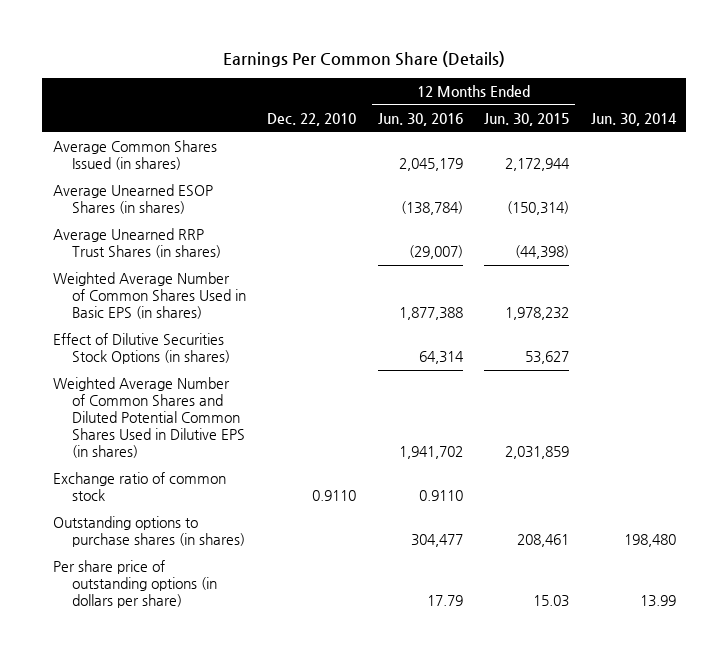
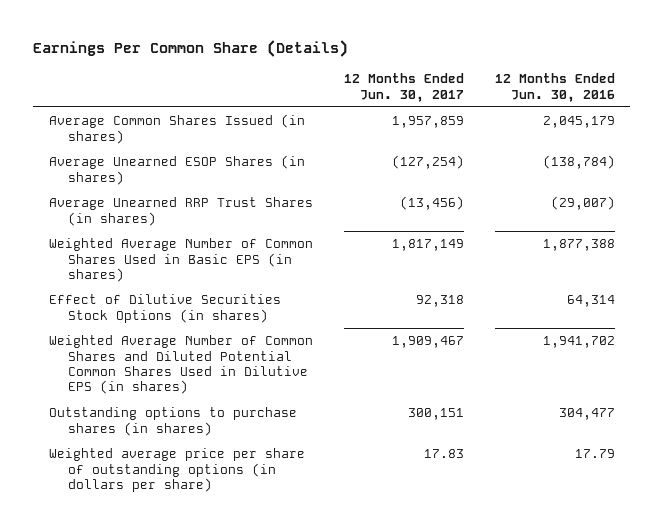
- | Dec. 22, 2010 | 12 Months Ended Jun. 30, 2016 | 12 Months Ended Jun. 30, 2015 | Jun. 30, 2014
+ | 12 Months Ended Jun. 30, 2017 | 12 Months Ended Jun. 30, 2016
- Exchange ratio of common stock | 0.9110 | 0.9110 | |
- Per share price of outstanding options (in dollars per share) | | 17.79 | 15.03 | 13.99
+ Weighted average price per share of outstanding options (in dollars per share) | 17.83 | 17.79

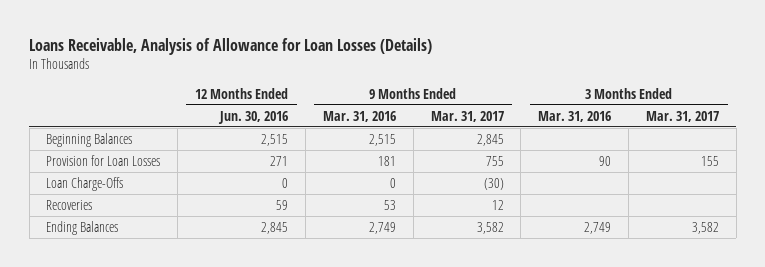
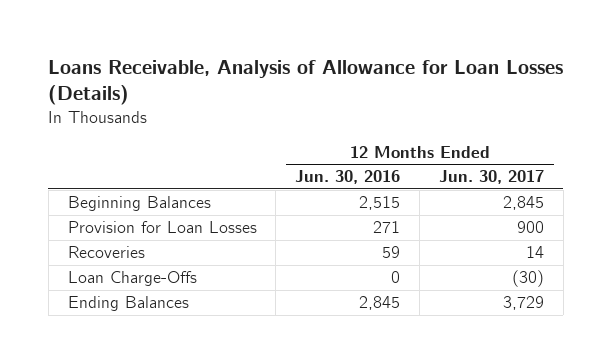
- | 12 Months Ended Jun. 30, 2016 | 9 Months Ended Mar. 31, 2016 | 9 Months Ended Mar. 31, 2017 | 3 Months Ended Mar. 31, 2016 | 3 Months Ended Mar. 31, 2017
+ | 12 Months Ended Jun. 30, 2016 | 12 Months Ended Jun. 30, 2017
moved down: Loan Charge-Offs | 0 | (30)

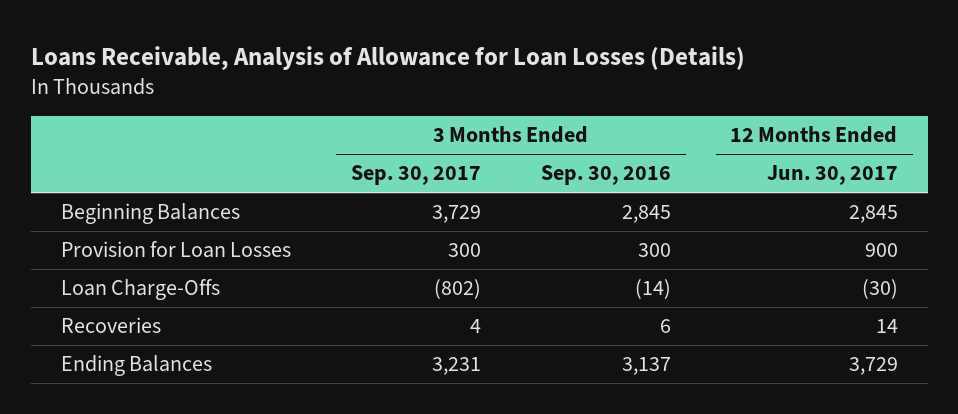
- | 12 Months Ended Jun. 30, 2016 | 12 Months Ended Jun. 30, 2017
+ | 3 Months Ended Sep. 30, 2017 | 3 Months Ended Sep. 30, 2016 | 12 Months Ended Jun. 30, 2017
moved down: Recoveries | 4 | 6 | 14

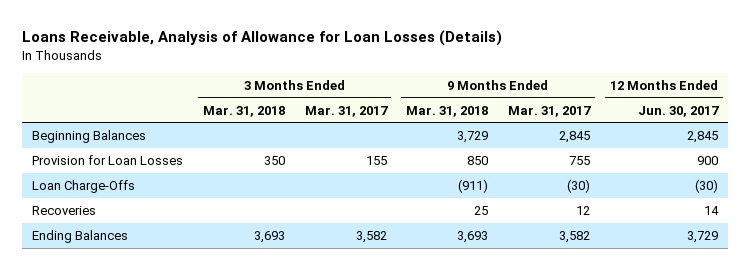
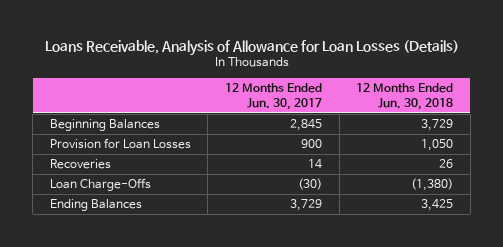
- | 3 Months Ended Mar. 31, 2018 | 3 Months Ended Mar. 31, 2017 | 9 Months Ended Mar. 31, 2018 | 9 Months Ended Mar. 31, 2017 | 12 Months Ended Jun. 30, 2017
+ | 12 Months Ended Jun. 30, 2017 | 12 Months Ended Jun. 30, 2018
moved down: Loan Charge-Offs | (30) | (1,380)

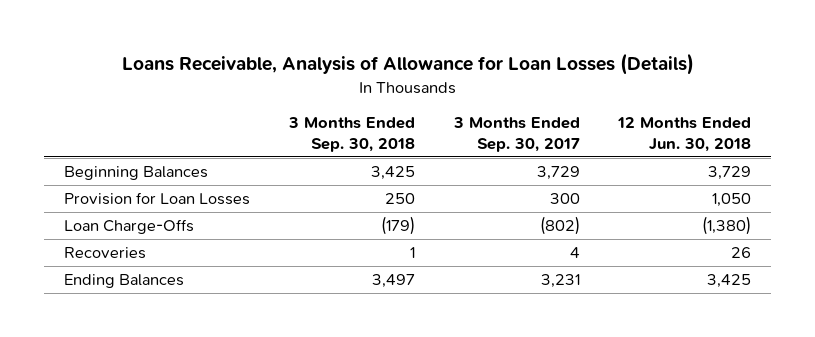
- | 12 Months Ended Jun. 30, 2017 | 12 Months Ended Jun. 30, 2018
+ | 3 Months Ended Sep. 30, 2018 | 3 Months Ended Sep. 30, 2017 | 12 Months Ended Jun. 30, 2018
moved down: Recoveries | 1 | 4 | 26

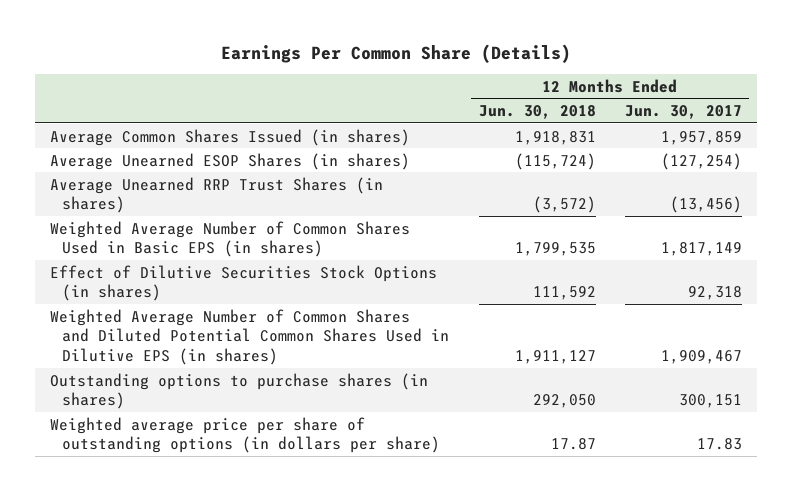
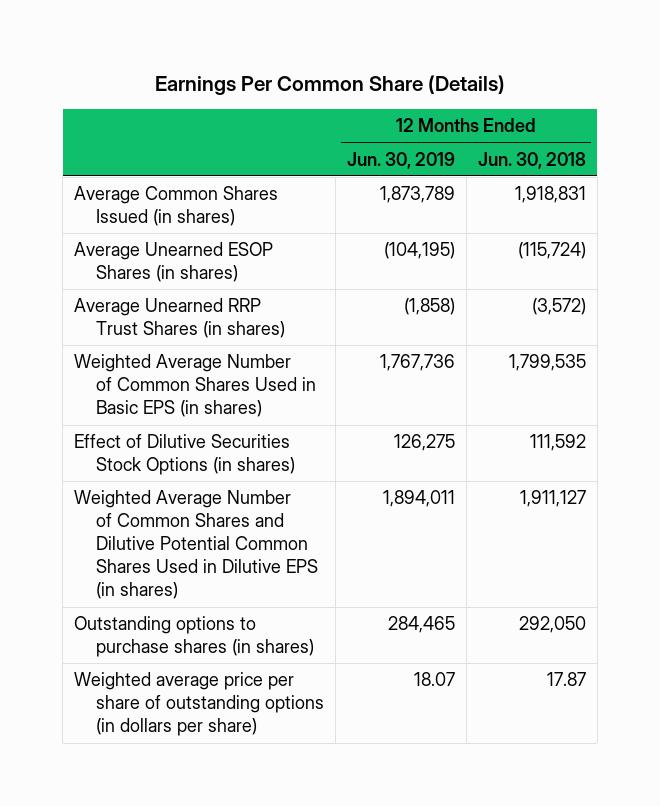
- | 12 Months Ended Jun. 30, 2018 | 12 Months Ended Jun. 30, 2017
+ | 12 Months Ended Jun. 30, 2019 | 12 Months Ended Jun. 30, 2018
- Weighted Average Number of Common Shares and Diluted Potential Common Shares Used in Dilutive EPS (in shares) | 1,911,127 | 1,909,467
+ Weighted Average Number of Common Shares and Dilutive Potential Common Shares Used in Dilutive EPS (in shares) | 1,894,011 | 1,911,127

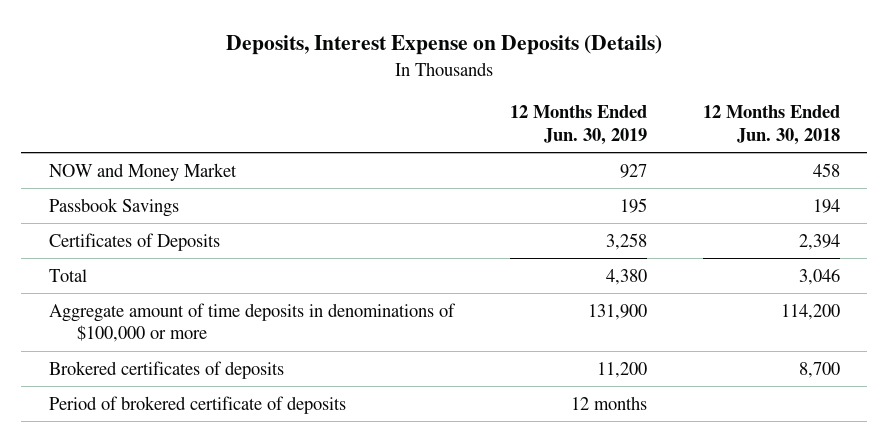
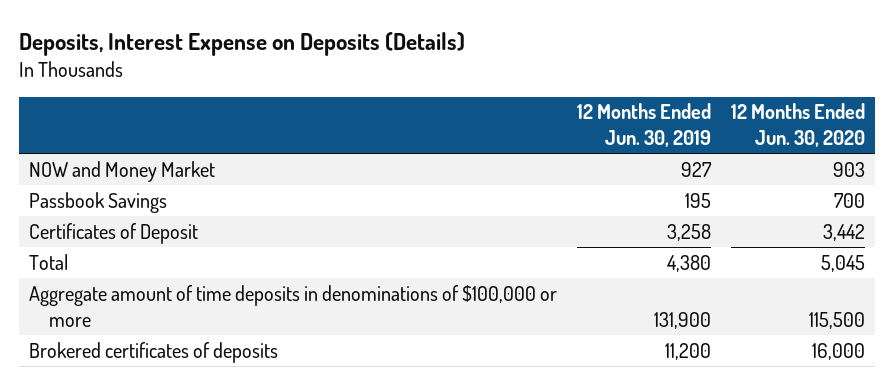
- | 12 Months Ended Jun. 30, 2019 | 12 Months Ended Jun. 30, 2018
+ | 12 Months Ended Jun. 30, 2019 | 12 Months Ended Jun. 30, 2020
- Certificates of Deposits | 3,258 | 2,394
+ Certificates of Deposit | 3,258 | 3,442
- Period of brokered certificate of deposits | 12 months |

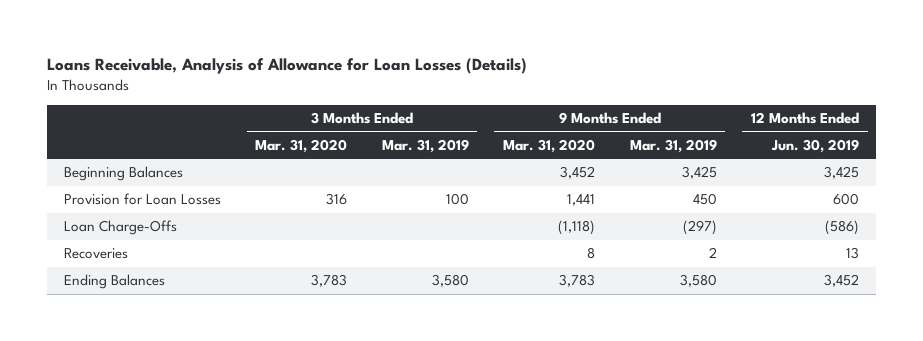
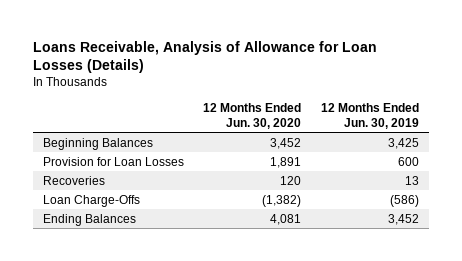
- | 3 Months Ended Mar. 31, 2020 | 3 Months Ended Mar. 31, 2019 | 9 Months Ended Mar. 31, 2020 | 9 Months Ended Mar. 31, 2019 | 12 Months Ended Jun. 30, 2019
+ | 12 Months Ended Jun. 30, 2020 | 12 Months Ended Jun. 30, 2019
moved down: Loan Charge-Offs | (1,382) | (586)

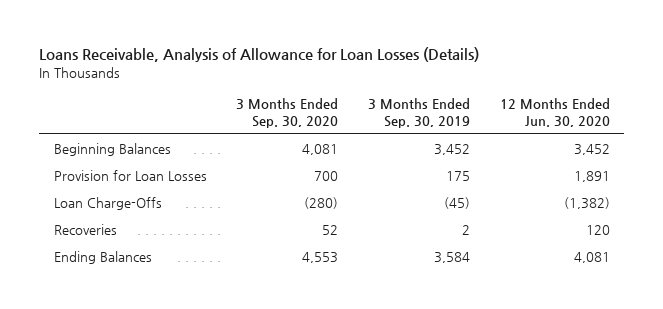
- | 12 Months Ended Jun. 30, 2020 | 12 Months Ended Jun. 30, 2019
+ | 3 Months Ended Sep. 30, 2020 | 3 Months Ended Sep. 30, 2019 | 12 Months Ended Jun. 30, 2020
moved down: Recoveries | 52 | 2 | 120

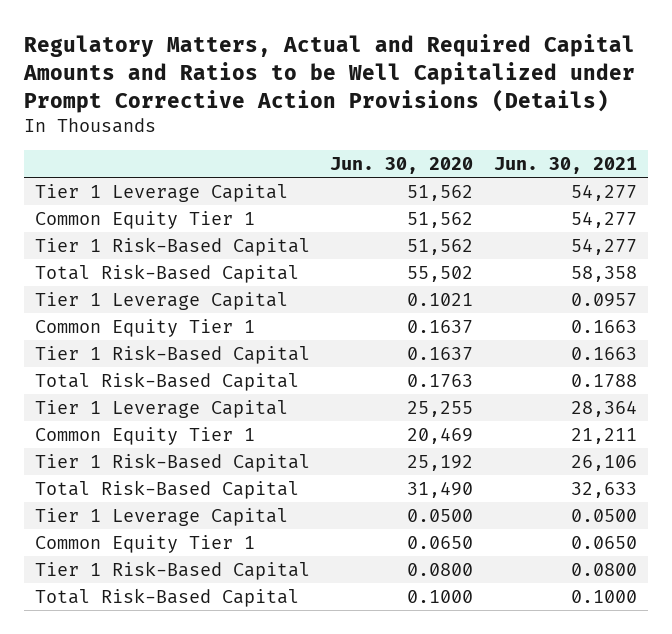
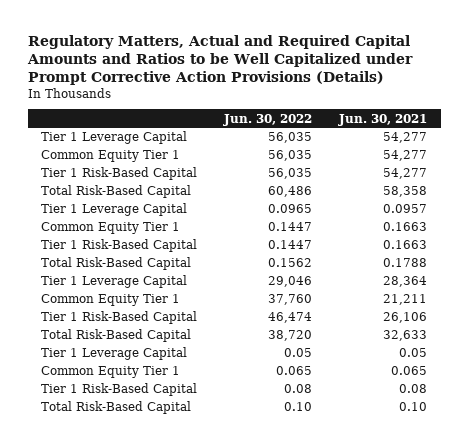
- | Jun. 30, 2020 | Jun. 30, 2021
+ | Jun. 30, 2022 | Jun. 30, 2021
- Tier 1 Leverage Capital | 0.0500 | 0.0500
- Common Equity Tier 1 | 0.0650 | 0.0650
- Tier 1 Risk-Based Capital | 0.0800 | 0.0800
- Total Risk-Based Capital | 0.1000 | 0.1000
+ Tier 1 Leverage Capital | 0.05 | 0.05
+ Common Equity Tier 1 | 0.065 | 0.065
+ Tier 1 Risk-Based Capital | 0.08 | 0.08
+ Total Risk-Based Capital | 0.10 | 0.10

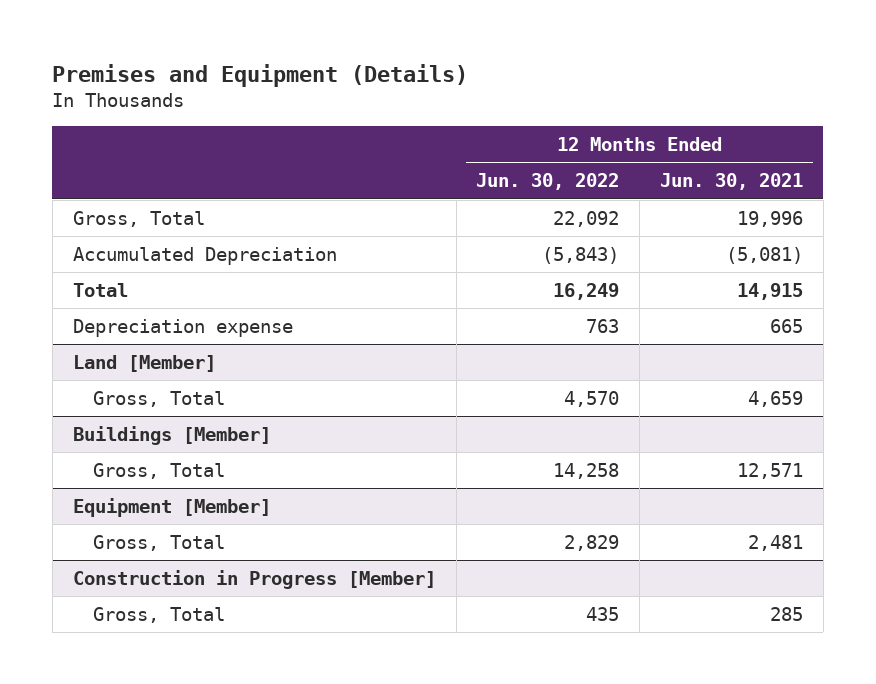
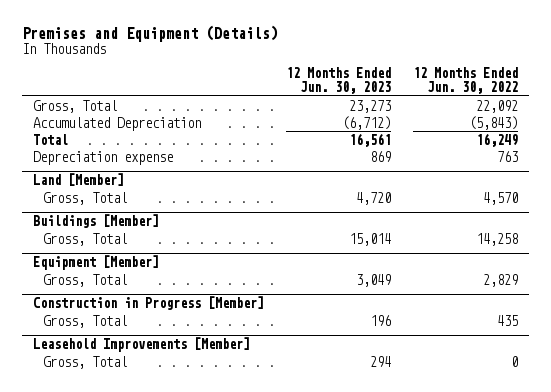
- | 12 Months Ended Jun. 30, 2022 | 12 Months Ended Jun. 30, 2021
+ | 12 Months Ended Jun. 30, 2023 | 12 Months Ended Jun. 30, 2022
+ Leasehold Improvements [Member]
+ Gross, Total | 294 | 0

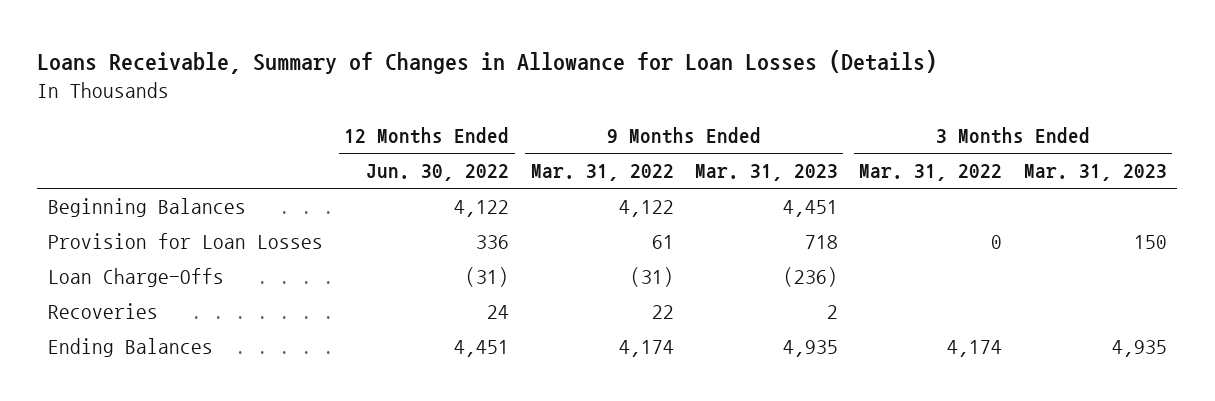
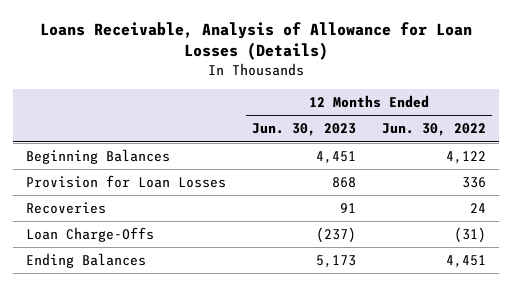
- Loans Receivable, Summary of Changes in Allowance for Loan Losses (Details)
+ Loans Receivable, Analysis of Allowance for Loan Losses (Details)
- | 12 Months Ended Jun. 30, 2022 | 9 Months Ended Mar. 31, 2022 | 9 Months Ended Mar. 31, 2023 | 3 Months Ended Mar. 31, 2022 | 3 Months Ended Mar. 31, 2023
+ | 12 Months Ended Jun. 30, 2023 | 12 Months Ended Jun. 30, 2022
moved down: Loan Charge-Offs | (237) | (31)

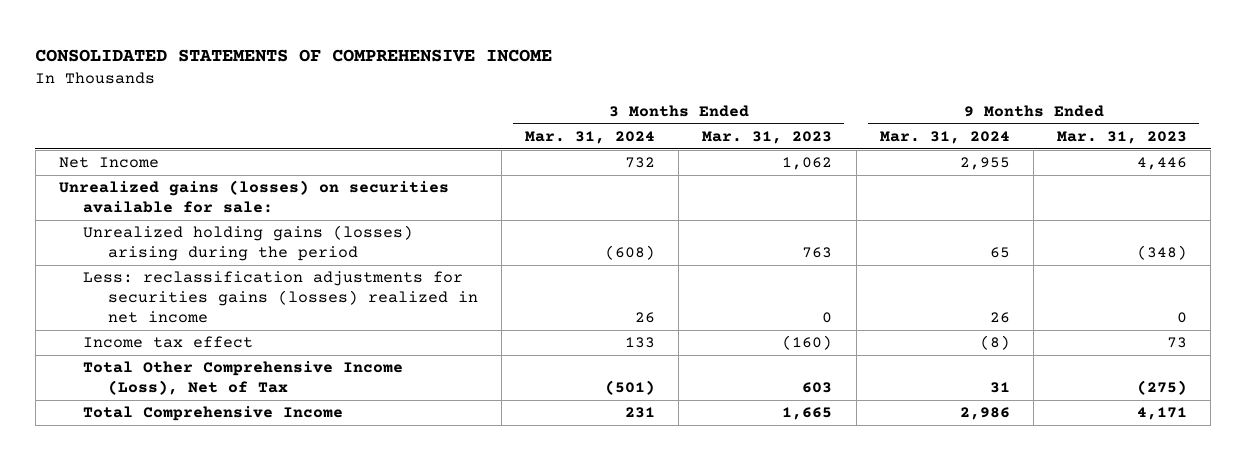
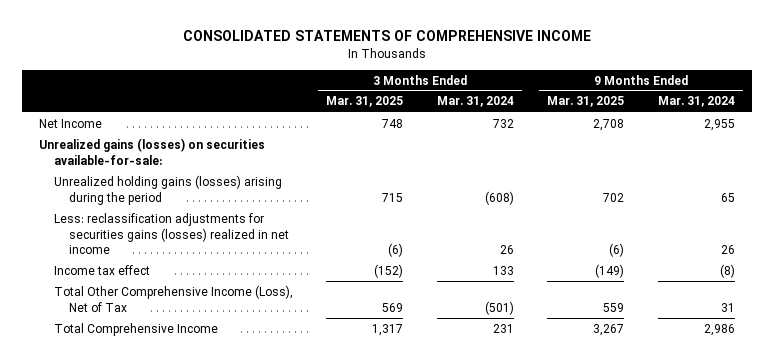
- | 3 Months Ended Mar. 31, 2024 | 3 Months Ended Mar. 31, 2023 | 9 Months Ended Mar. 31, 2024 | 9 Months Ended Mar. 31, 2023
+ | 3 Months Ended Mar. 31, 2025 | 3 Months Ended Mar. 31, 2024 | 9 Months Ended Mar. 31, 2025 | 9 Months Ended Mar. 31, 2024
- Unrealized gains (losses) on securities available for sale:
+ Unrealized gains (losses) on securities available-for-sale:

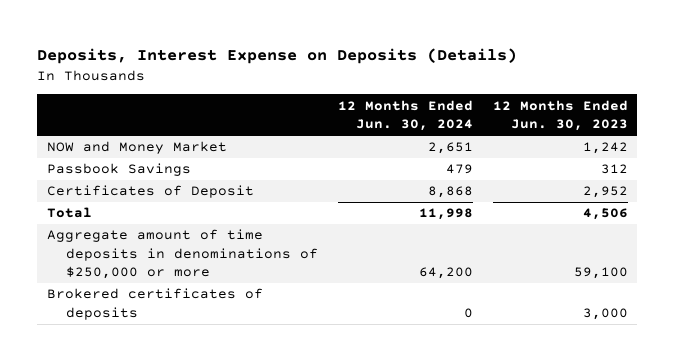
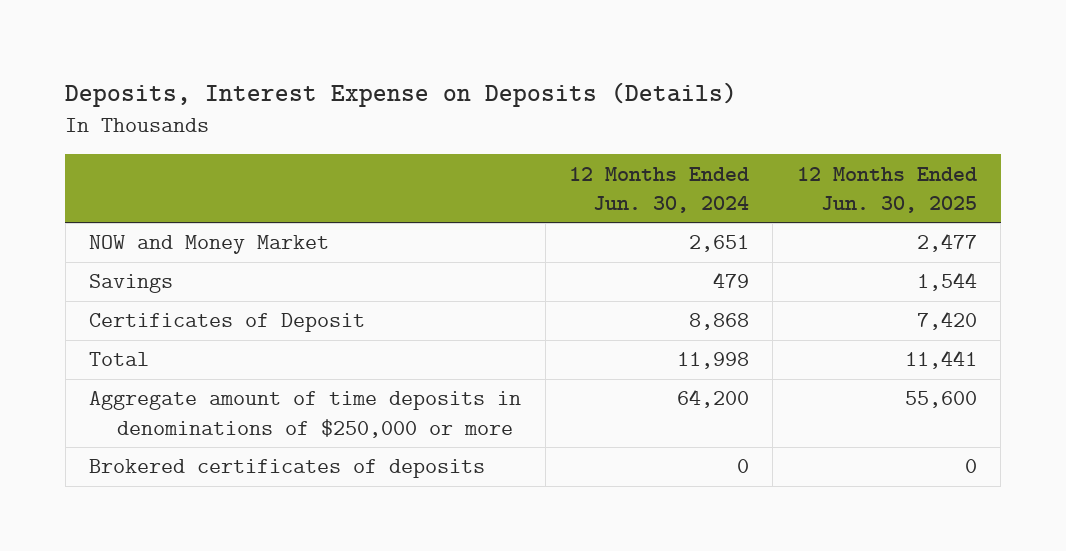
- | 12 Months Ended Jun. 30, 2024 | 12 Months Ended Jun. 30, 2023
+ | 12 Months Ended Jun. 30, 2024 | 12 Months Ended Jun. 30, 2025
- Passbook Savings | 479 | 312
+ Savings | 479 | 1,544

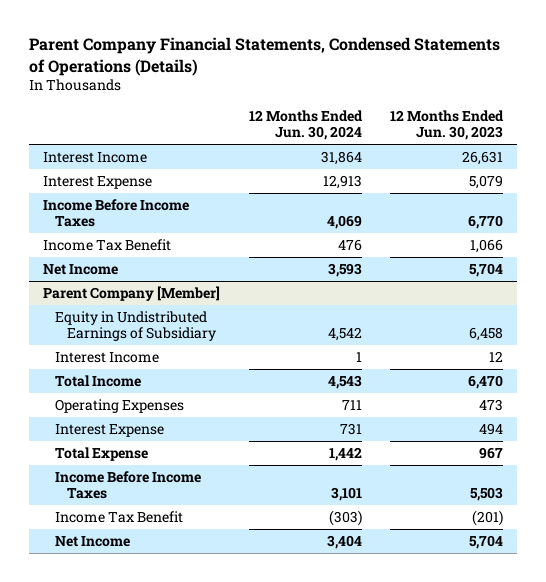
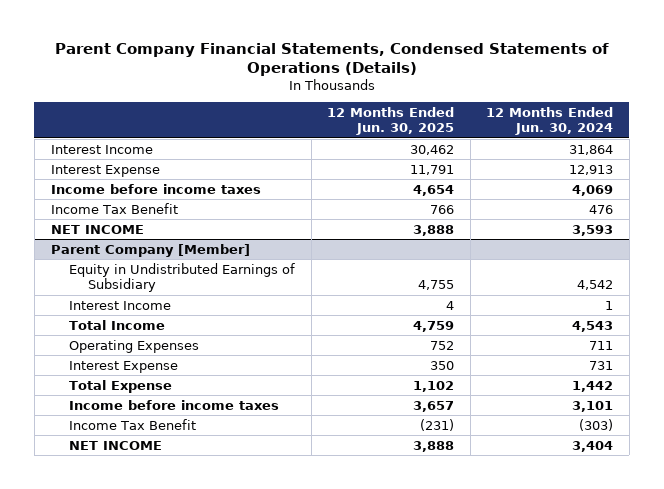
- | 12 Months Ended Jun. 30, 2024 | 12 Months Ended Jun. 30, 2023
+ | 12 Months Ended Jun. 30, 2025 | 12 Months Ended Jun. 30, 2024
- Income Before Income Taxes | 4,069 | 6,770
+ Income before income taxes | 4,654 | 4,069
- Net Income | 3,593 | 5,704
+ NET INCOME | 3,888 | 3,593
@ Parent Company [Member]
- Income Before Income Taxes | 3,101 | 5,503
+ Income before income taxes | 3,657 | 3,101
- Net Income | 3,404 | 5,704
+ NET INCOME | 3,888 | 3,404

